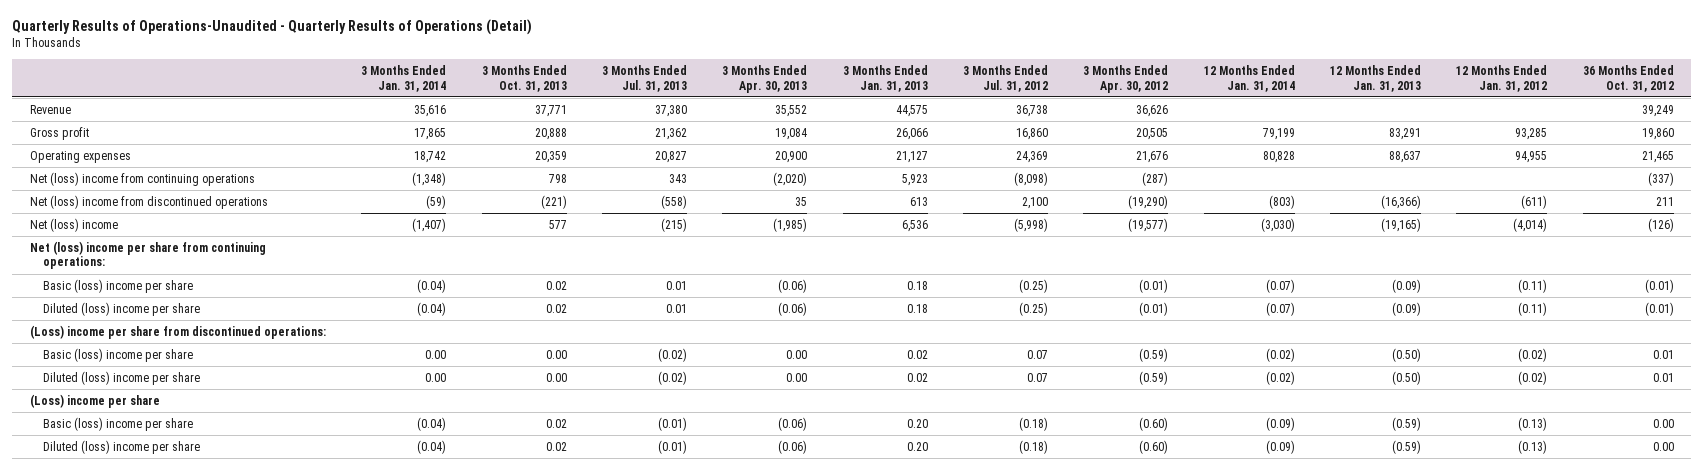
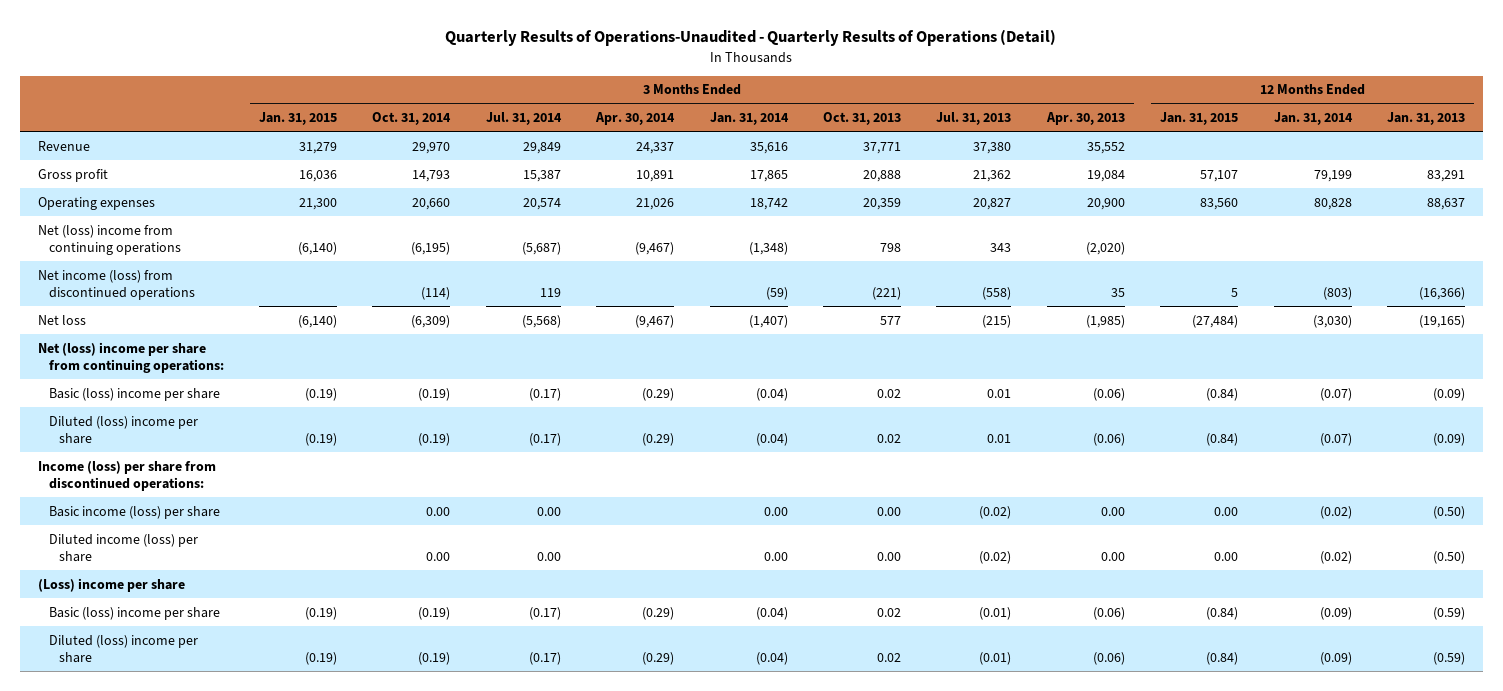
- | 3 Months Ended Jan. 31, 2014 | 3 Months Ended Oct. 31, 2013 | 3 Months Ended Jul. 31, 2013 | 3 Months Ended Apr. 30, 2013 | 3 Months Ended Jan. 31, 2013 | 3 Months Ended Jul. 31, 2012 | 3 Months Ended Apr. 30, 2012 | 12 Months Ended Jan. 31, 2014 | 12 Months Ended Jan. 31, 2013 | 12 Months Ended Jan. 31, 2012 | 36 Months Ended Oct. 31, 2012
+ | 3 Months Ended Jan. 31, 2015 | 3 Months Ended Oct. 31, 2014 | 3 Months Ended Jul. 31, 2014 | 3 Months Ended Apr. 30, 2014 | 3 Months Ended Jan. 31, 2014 | 3 Months Ended Oct. 31, 2013 | 3 Months Ended Jul. 31, 2013 | 3 Months Ended Apr. 30, 2013 | 12 Months Ended Jan. 31, 2015 | 12 Months Ended Jan. 31, 2014 | 12 Months Ended Jan. 31, 2013
- Net (loss) income from discontinued operations | (59) | (221) | (558) | 35 | 613 | 2,100 | (19,290) | (803) | (16,366) | (611) | 211
- Net (loss) income | (1,407) | 577 | (215) | (1,985) | 6,536 | (5,998) | (19,577) | (3,030) | (19,165) | (4,014) | (126)
+ Net income (loss) from discontinued operations | | (114) | 119 | | (59) | (221) | (558) | 35 | 5 | (803) | (16,366)
+ Net loss | (6,140) | (6,309) | (5,568) | (9,467) | (1,407) | 577 | (215) | (1,985) | (27,484) | (3,030) | (19,165)
- (Loss) income per share from discontinued operations:
- Basic (loss) income per share | 0.00 | 0.00 | (0.02) | 0.00 | 0.02 | 0.07 | (0.59) | (0.02) | (0.50) | (0.02) | 0.01
- Diluted (loss) income per share | 0.00 | 0.00 | (0.02) | 0.00 | 0.02 | 0.07 | (0.59) | (0.02) | (0.50) | (0.02) | 0.01
+ Income (loss) per share from discontinued operations:
+ Basic income (loss) per share | | 0.00 | 0.00 | | 0.00 | 0.00 | (0.02) | 0.00 | 0.00 | (0.02) | (0.50)
+ Diluted income (loss) per share | | 0.00 | 0.00 | | 0.00 | 0.00 | (0.02) | 0.00 | 0.00 | (0.02) | (0.50)

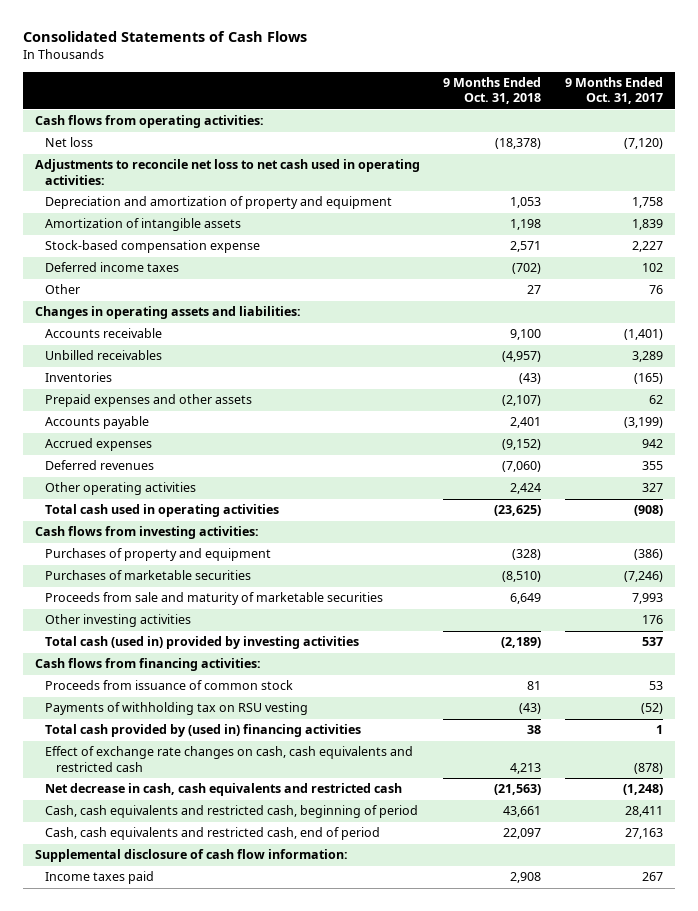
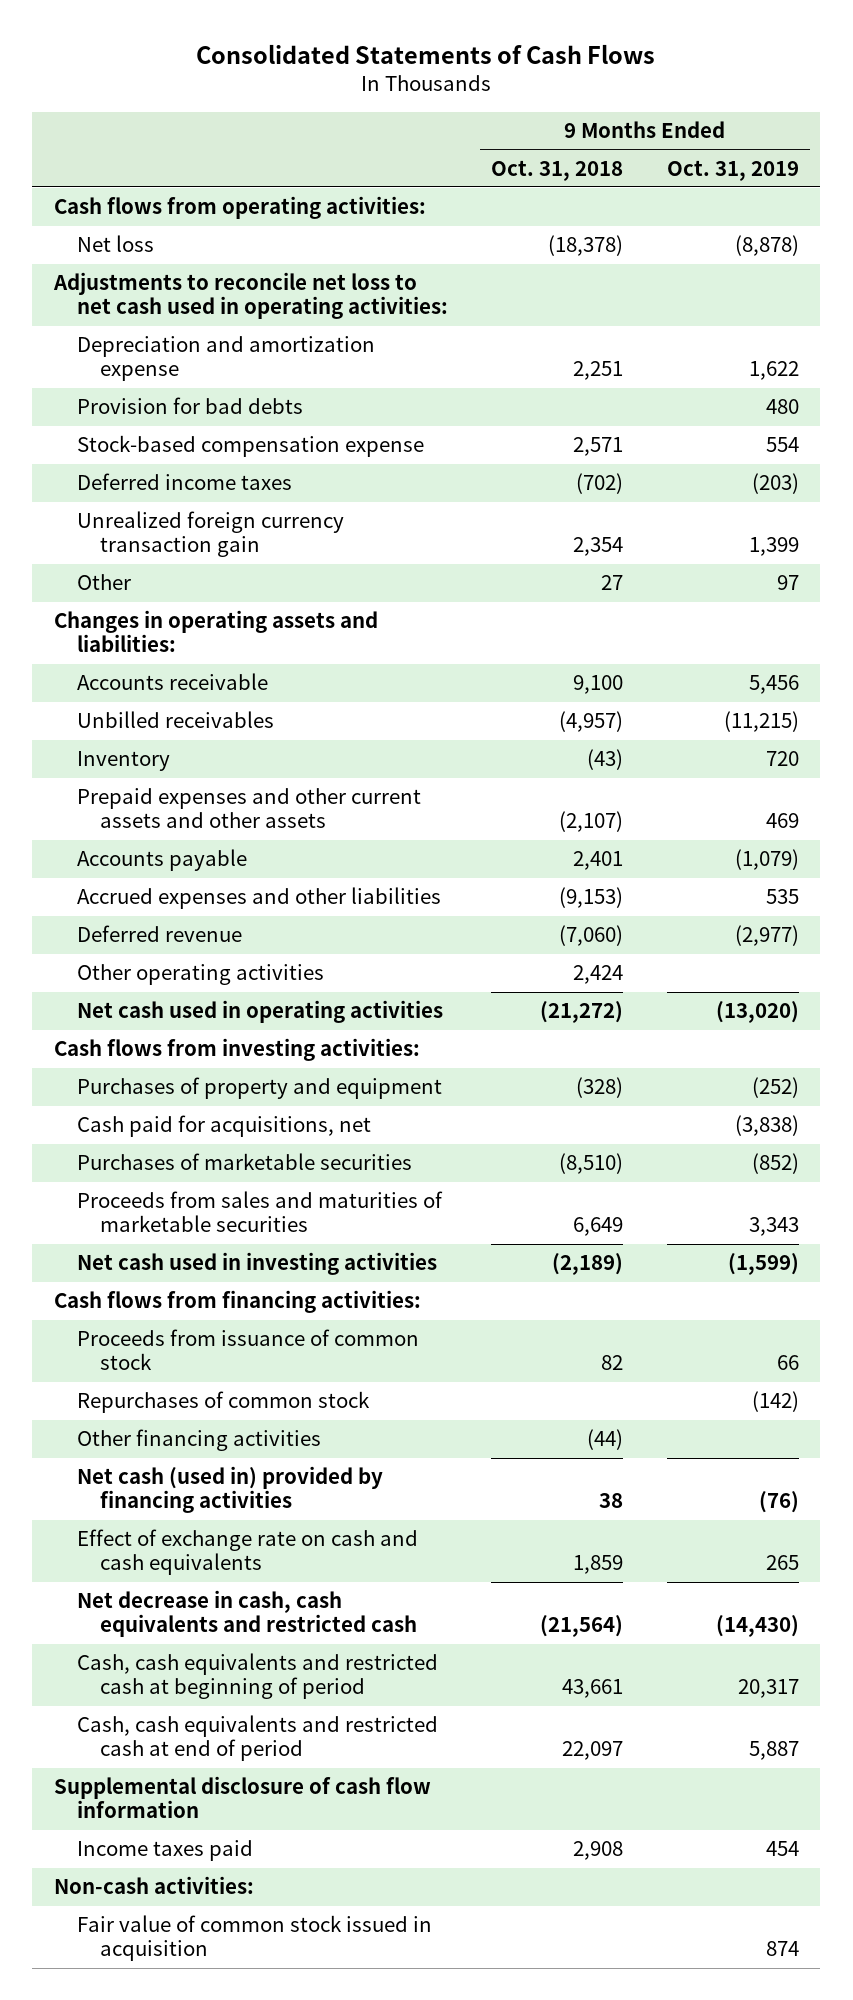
- | 9 Months Ended Oct. 31, 2018 | 9 Months Ended Oct. 31, 2017
+ | 9 Months Ended Oct. 31, 2018 | 9 Months Ended Oct. 31, 2019
- Depreciation and amortization of property and equipment | 1,053 | 1,758
- Amortization of intangible assets | 1,198 | 1,839
+ Depreciation and amortization expense | 2,251 | 1,622
+ Provision for bad debts | | 480
+ Unrealized foreign currency transaction gain | 2,354 | 1,399
- Inventories | (43) | (165)
- Prepaid expenses and other assets | (2,107) | 62
+ Inventory | (43) | 720
+ Prepaid expenses and other current assets and other assets | (2,107) | 469
- Accrued expenses | (9,152) | 942
- Deferred revenues | (7,060) | 355
+ Accrued expenses and other liabilities | (9,153) | 535
+ Deferred revenue | (7,060) | (2,977)
- Total cash used in operating activities | (23,625) | (908)
+ Net cash used in operating activities | (21,272) | (13,020)
+ Cash paid for acquisitions, net | | (3,838)
- Proceeds from sale and maturity of marketable securities | 6,649 | 7,993
- Other investing activities | | 176
- Total cash (used in) provided by investing activities | (2,189) | 537
+ Proceeds from sales and maturities of marketable securities | 6,649 | 3,343
+ Net cash used in investing activities | (2,189) | (1,599)
- Proceeds from issuance of common stock | 81 | 53
- Payments of withholding tax on RSU vesting | (43) | (52)
- Total cash provided by (used in) financing activities | 38 | 1
- Effect of exchange rate changes on cash, cash equivalents and restricted cash | 4,213 | (878)
- Net decrease in cash, cash equivalents and restricted cash | (21,563) | (1,248)
- Cash, cash equivalents and restricted cash, beginning of period | 43,661 | 28,411
- Cash, cash equivalents and restricted cash, end of period | 22,097 | 27,163
- Supplemental disclosure of cash flow information:
+ Proceeds from issuance of common stock | 82 | 66
+ Repurchases of common stock | | (142)
+ Other financing activities | (44) |
+ Net cash (used in) provided by financing activities | 38 | (76)
+ Effect of exchange rate on cash and cash equivalents | 1,859 | 265
+ Net decrease in cash, cash equivalents and restricted cash | (21,564) | (14,430)
+ Cash, cash equivalents and restricted cash at beginning of period | 43,661 | 20,317
+ Cash, cash equivalents and restricted cash at end of period | 22,097 | 5,887
+ Supplemental disclosure of cash flow information
+ Non-cash activities:
+ Fair value of common stock issued in acquisition | | 874

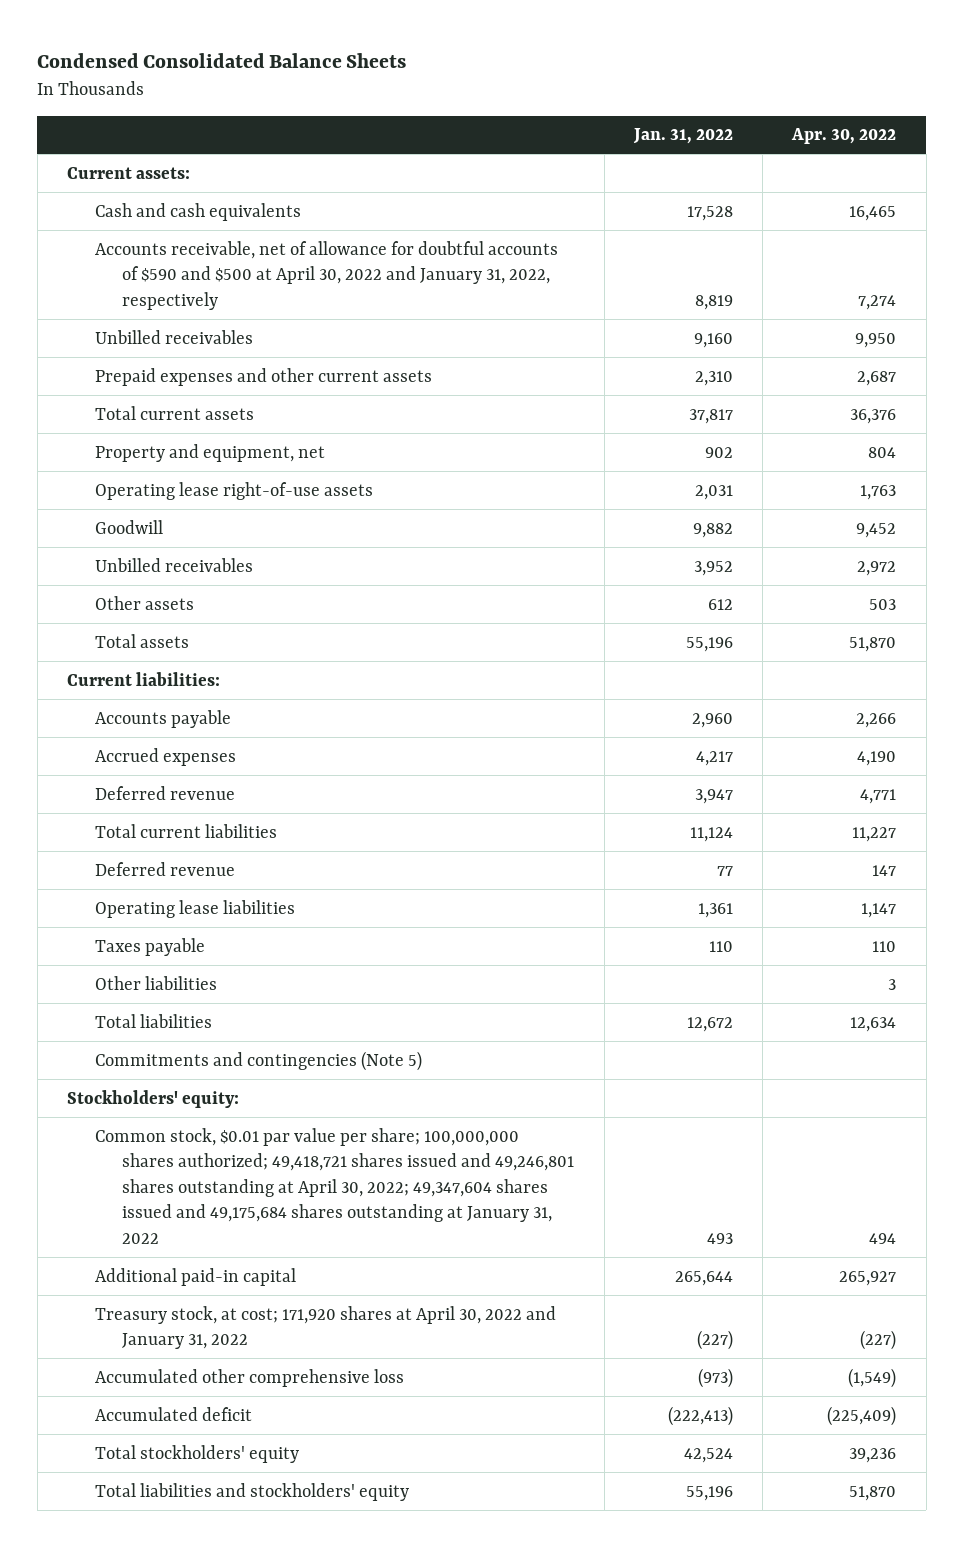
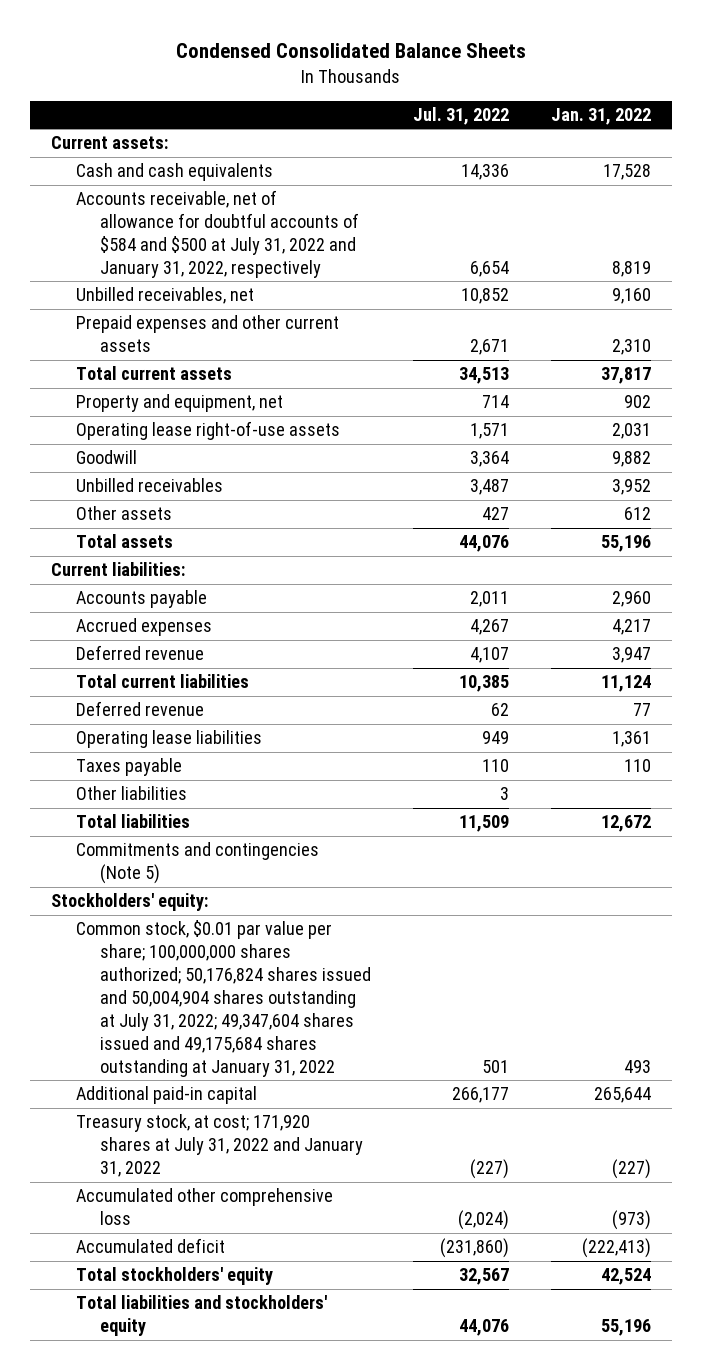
- | Jan. 31, 2022 | Apr. 30, 2022
+ | Jul. 31, 2022 | Jan. 31, 2022
- Accounts receivable, net of allowance for doubtful accounts of $590 and $500 at April 30, 2022 and January 31, 2022, respectively | 8,819 | 7,274
- Unbilled receivables | 9,160 | 9,950
+ Accounts receivable, net of allowance for doubtful accounts of $584 and $500 at July 31, 2022 and January 31, 2022, respectively | 6,654 | 8,819
+ Unbilled receivables, net | 10,852 | 9,160
- Common stock, $0.01 par value per share; 100,000,000 shares authorized; 49,418,721 shares issued and 49,246,801 shares outstanding at April 30, 2022; 49,347,604 shares issued and 49,175,684 shares outstanding at January 31, 2022 | 493 | 494
+ Common stock, $0.01 par value per share; 100,000,000 shares authorized; 50,176,824 shares issued and 50,004,904 shares outstanding at July 31, 2022; 49,347,604 shares issued and 49,175,684 shares outstanding at January 31, 2022 | 501 | 493
- Treasury stock, at cost; 171,920 shares at April 30, 2022 and January 31, 2022 | (227) | (227)
+ Treasury stock, at cost; 171,920 shares at July 31, 2022 and January 31, 2022 | (227) | (227)

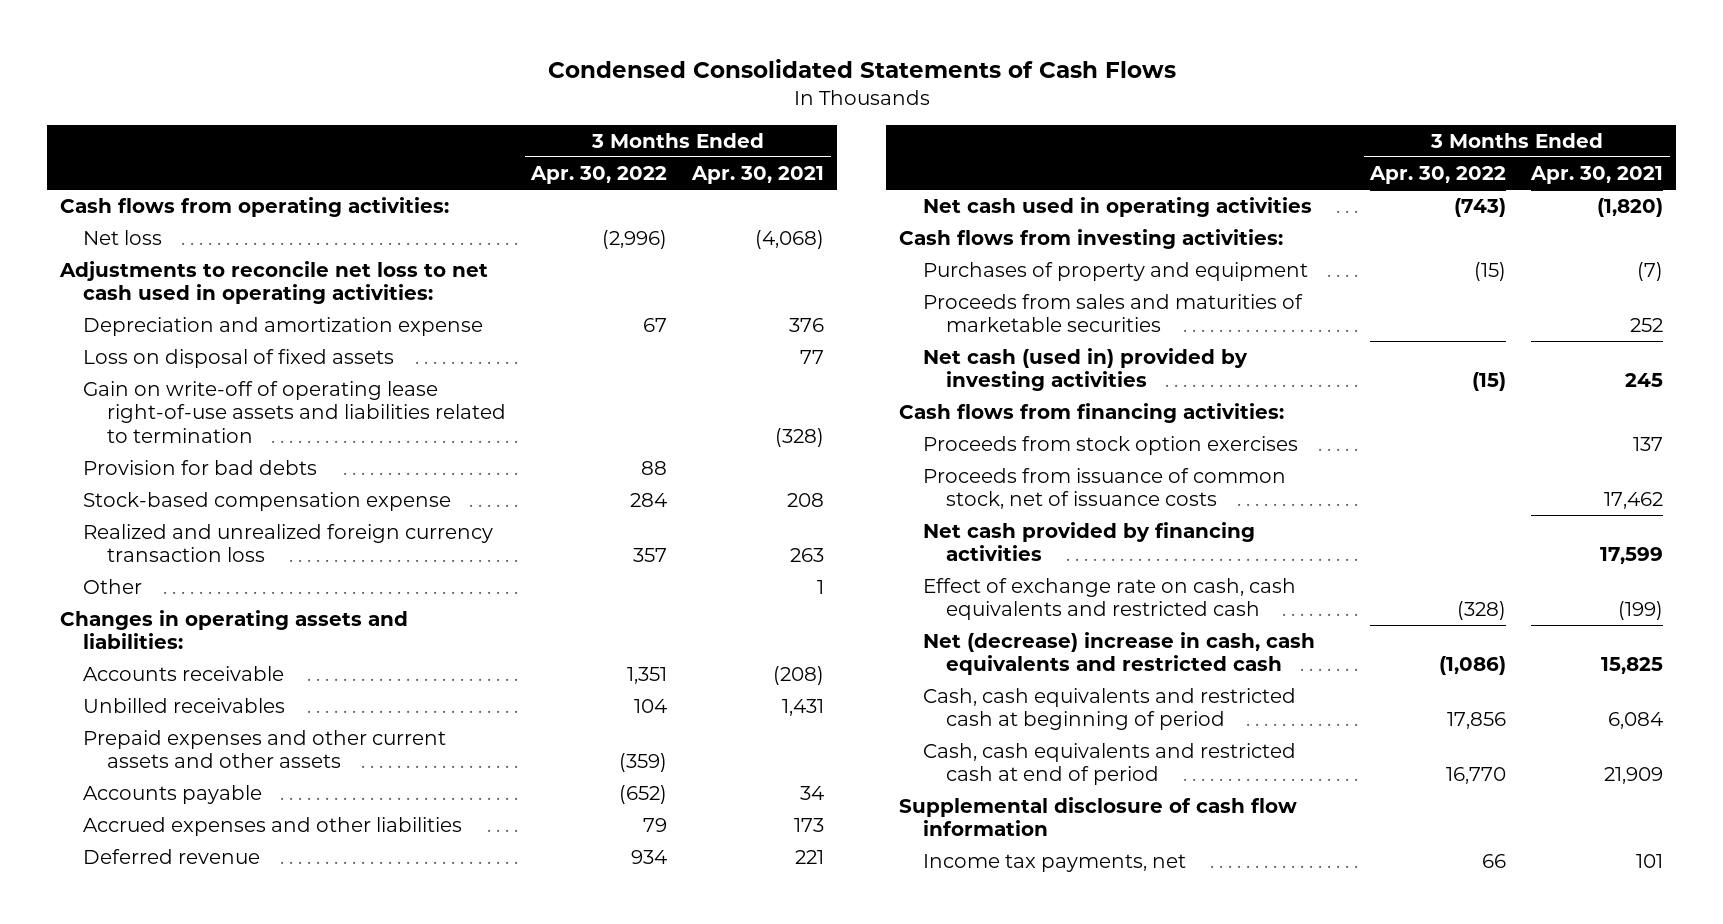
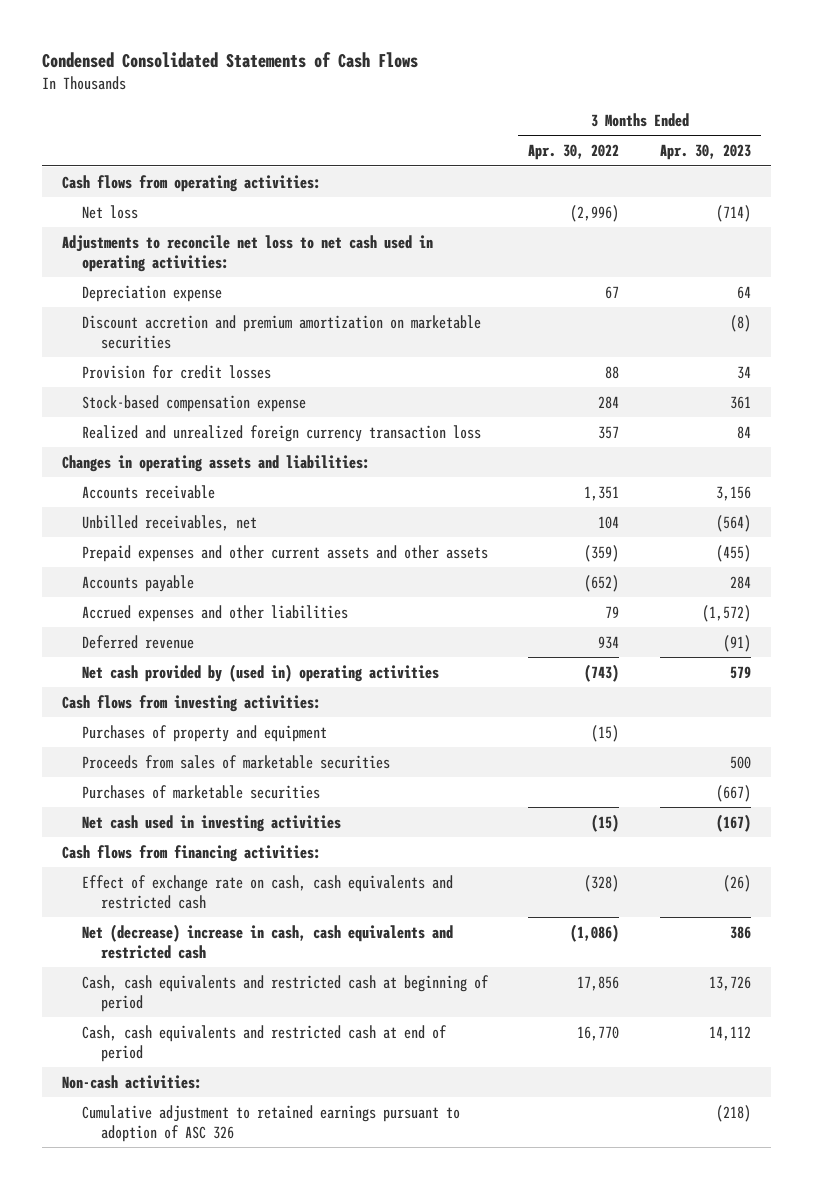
- | 3 Months Ended Apr. 30, 2022 | 3 Months Ended Apr. 30, 2021
+ | 3 Months Ended Apr. 30, 2022 | 3 Months Ended Apr. 30, 2023
- Depreciation and amortization expense | 67 | 376
- Loss on disposal of fixed assets | | 77
- Gain on write-off of operating lease right-of-use assets and liabilities related to termination | | (328)
- Provision for bad debts | 88 |
+ Depreciation expense | 67 | 64
+ Discount accretion and premium amortization on marketable securities | | (8)
+ Provision for credit losses | 88 | 34
- Other | | 1
- Unbilled receivables | 104 | 1,431
+ Unbilled receivables, net | 104 | (564)
- Net cash used in operating activities | (743) | (1,820)
+ Net cash provided by (used in) operating activities | (743) | 579
- Proceeds from sales and maturities of marketable securities | | 252
- Net cash (used in) provided by investing activities | (15) | 245
+ Proceeds from sales of marketable securities | | 500
+ Purchases of marketable securities | | (667)
+ Net cash used in investing activities | (15) | (167)
- Proceeds from stock option exercises | | 137
- Proceeds from issuance of common stock, net of issuance costs | | 17,462
- Net cash provided by financing activities | | 17,599
- Supplemental disclosure of cash flow information
- Income tax payments, net | 66 | 101
+ Non-cash activities:
+ Cumulative adjustment to retained earnings pursuant to adoption of ASC 326 | | (218)

